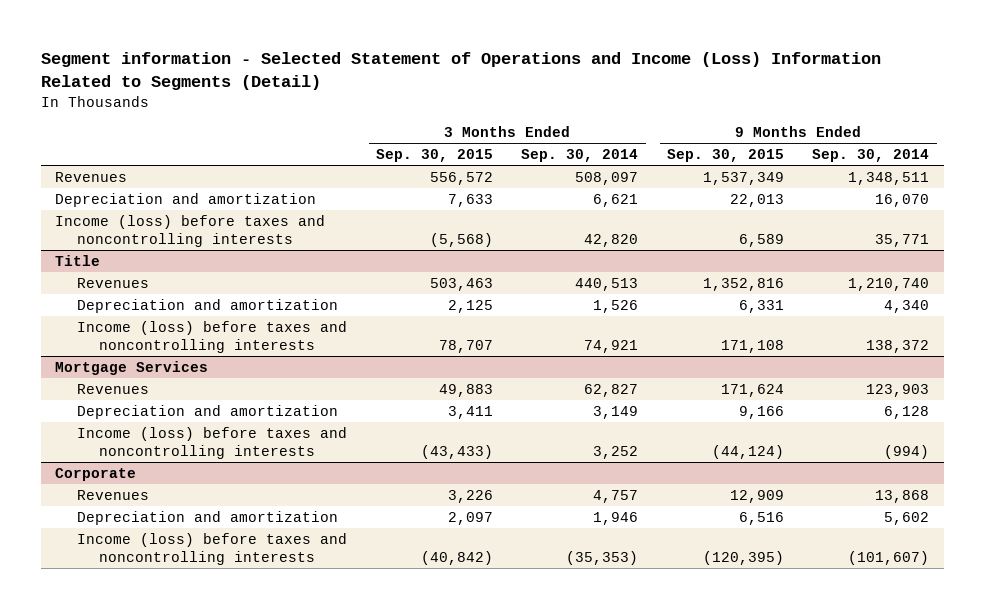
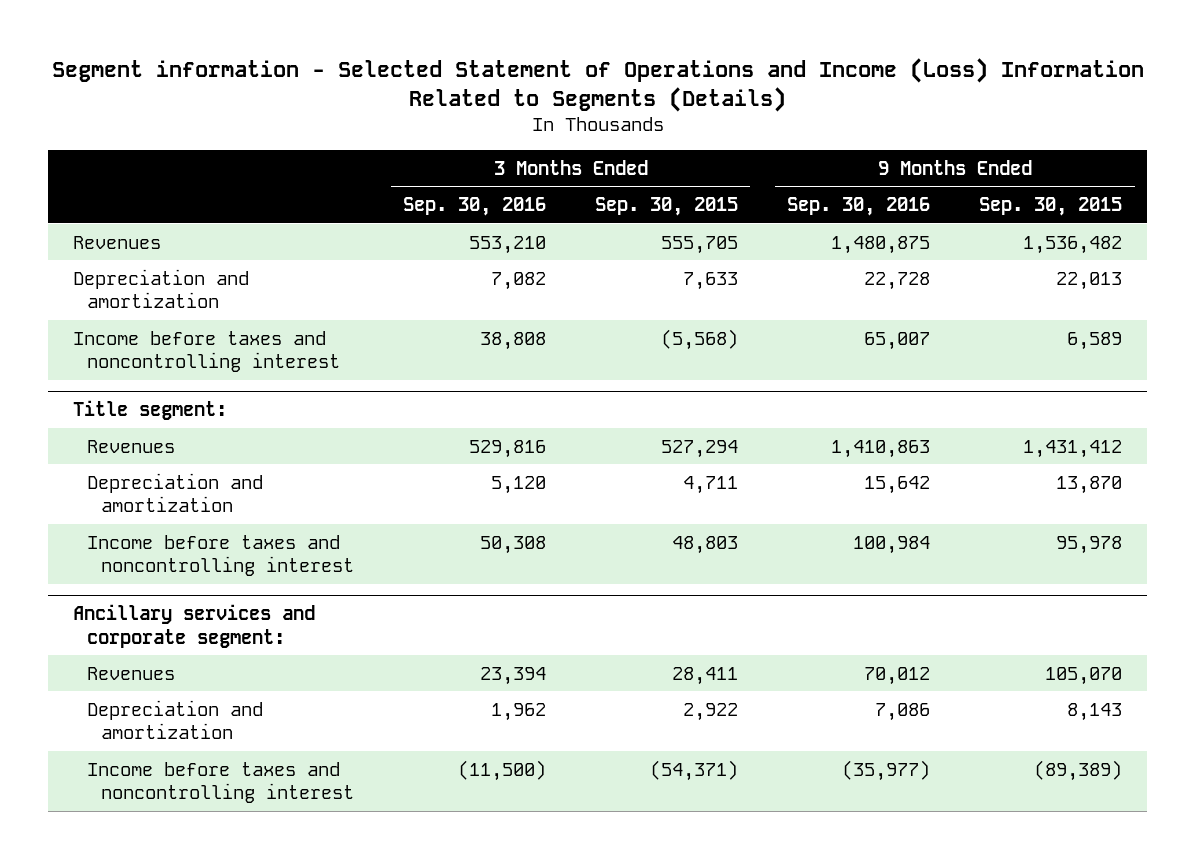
- Segment information - Selected Statement of Operations and Income (Loss) Information Related to Segments (Detail)
+ Segment information - Selected Statement of Operations and Income (Loss) Information Related to Segments (Details)
- | 3 Months Ended Sep. 30, 2015 | 3 Months Ended Sep. 30, 2014 | 9 Months Ended Sep. 30, 2015 | 9 Months Ended Sep. 30, 2014
+ | 3 Months Ended Sep. 30, 2016 | 3 Months Ended Sep. 30, 2015 | 9 Months Ended Sep. 30, 2016 | 9 Months Ended Sep. 30, 2015
- Revenues | 556,572 | 508,097 | 1,537,349 | 1,348,511
+ Revenues | 553,210 | 555,705 | 1,480,875 | 1,536,482
- Income (loss) before taxes and noncontrolling interests | (5,568) | 42,820 | 6,589 | 35,771
- Title
- Revenues | 503,463 | 440,513 | 1,352,816 | 1,210,740
- Depreciation and amortization | 2,125 | 1,526 | 6,331 | 4,340
- Income (loss) before taxes and noncontrolling interests | 78,707 | 74,921 | 171,108 | 138,372
- Mortgage Services
- Revenues | 49,883 | 62,827 | 171,624 | 123,903
- Depreciation and amortization | 3,411 | 3,149 | 9,166 | 6,128
- Income (loss) before taxes and noncontrolling interests | (43,433) | 3,252 | (44,124) | (994)
- Corporate
- Revenues | 3,226 | 4,757 | 12,909 | 13,868
- Depreciation and amortization | 2,097 | 1,946 | 6,516 | 5,602
- Income (loss) before taxes and noncontrolling interests | (40,842) | (35,353) | (120,395) | (101,607)
+ Income before taxes and noncontrolling interest | 38,808 | (5,568) | 65,007 | 6,589
+ Title segment:
+ Revenues | 529,816 | 527,294 | 1,410,863 | 1,431,412
+ Depreciation and amortization | 5,120 | 4,711 | 15,642 | 13,870
+ Income before taxes and noncontrolling interest | 50,308 | 48,803 | 100,984 | 95,978
+ Ancillary services and corporate segment:
+ Revenues | 23,394 | 28,411 | 70,012 | 105,070
+ Depreciation and amortization | 1,962 | 2,922 | 7,086 | 8,143
+ Income before taxes and noncontrolling interest | (11,500) | (54,371) | (35,977) | (89,389)

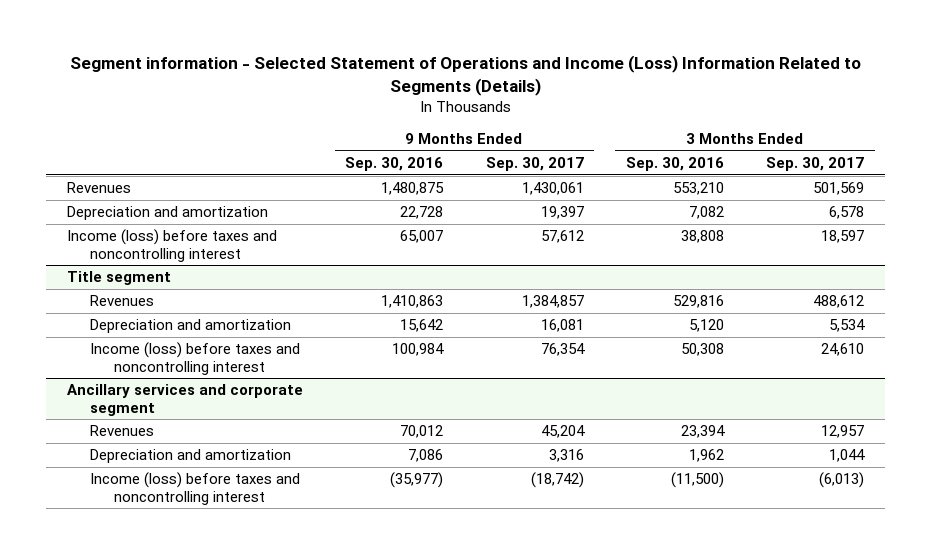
- | 3 Months Ended Sep. 30, 2016 | 3 Months Ended Sep. 30, 2015 | 9 Months Ended Sep. 30, 2016 | 9 Months Ended Sep. 30, 2015
+ | 9 Months Ended Sep. 30, 2016 | 9 Months Ended Sep. 30, 2017 | 3 Months Ended Sep. 30, 2016 | 3 Months Ended Sep. 30, 2017
- Income before taxes and noncontrolling interest | 38,808 | (5,568) | 65,007 | 6,589
- Title segment:
+ Income (loss) before taxes and noncontrolling interest | 65,007 | 57,612 | 38,808 | 18,597
+ Title segment
- Income before taxes and noncontrolling interest | 50,308 | 48,803 | 100,984 | 95,978
- Ancillary services and corporate segment:
+ Income (loss) before taxes and noncontrolling interest | 100,984 | 76,354 | 50,308 | 24,610
+ Ancillary services and corporate segment
- Income before taxes and noncontrolling interest | (11,500) | (54,371) | (35,977) | (89,389)
+ Income (loss) before taxes and noncontrolling interest | (35,977) | (18,742) | (11,500) | (6,013)

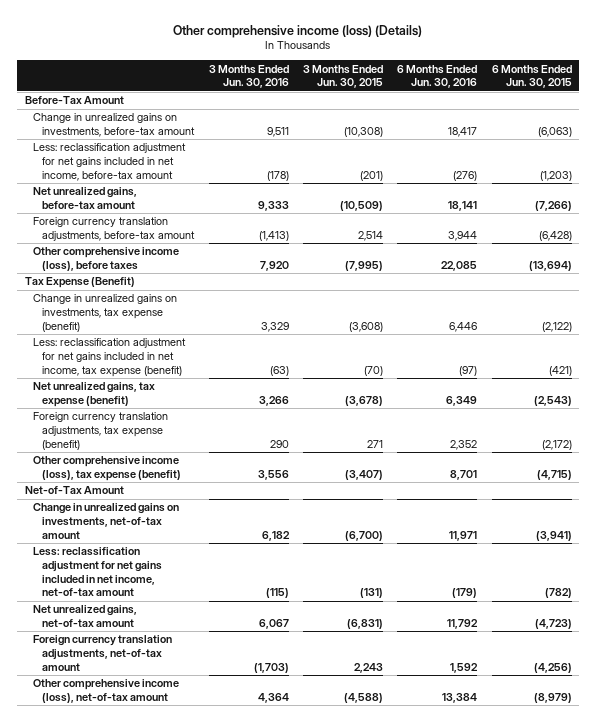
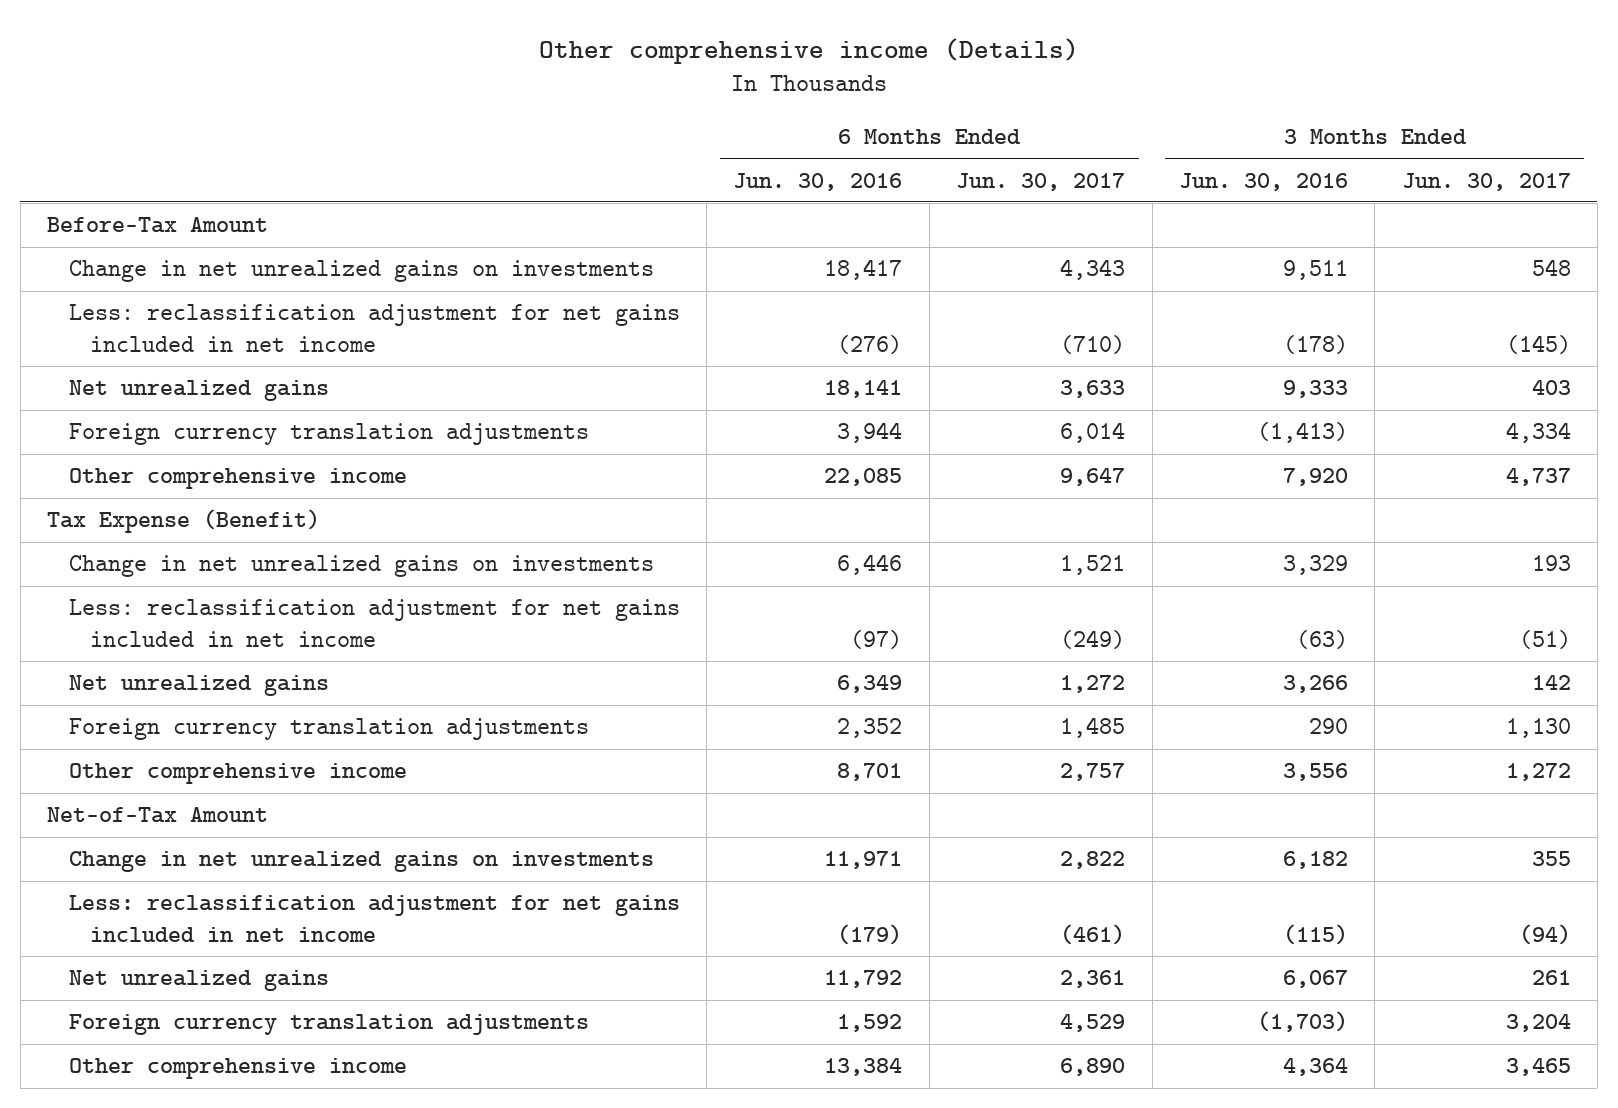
- Other comprehensive income (loss) (Details)
+ Other comprehensive income (Details)
- | 3 Months Ended Jun. 30, 2016 | 3 Months Ended Jun. 30, 2015 | 6 Months Ended Jun. 30, 2016 | 6 Months Ended Jun. 30, 2015
+ | 6 Months Ended Jun. 30, 2016 | 6 Months Ended Jun. 30, 2017 | 3 Months Ended Jun. 30, 2016 | 3 Months Ended Jun. 30, 2017
- Change in unrealized gains on investments, before-tax amount | 9,511 | (10,308) | 18,417 | (6,063)
- Less: reclassification adjustment for net gains included in net income, before-tax amount | (178) | (201) | (276) | (1,203)
- Net unrealized gains, before-tax amount | 9,333 | (10,509) | 18,141 | (7,266)
- Foreign currency translation adjustments, before-tax amount | (1,413) | 2,514 | 3,944 | (6,428)
- Other comprehensive income (loss), before taxes | 7,920 | (7,995) | 22,085 | (13,694)
+ Change in net unrealized gains on investments | 18,417 | 4,343 | 9,511 | 548
+ Less: reclassification adjustment for net gains included in net income | (276) | (710) | (178) | (145)
+ Net unrealized gains | 18,141 | 3,633 | 9,333 | 403
+ Foreign currency translation adjustments | 3,944 | 6,014 | (1,413) | 4,334
+ Other comprehensive income | 22,085 | 9,647 | 7,920 | 4,737
- Change in unrealized gains on investments, tax expense (benefit) | 3,329 | (3,608) | 6,446 | (2,122)
- Less: reclassification adjustment for net gains included in net income, tax expense (benefit) | (63) | (70) | (97) | (421)
- Net unrealized gains, tax expense (benefit) | 3,266 | (3,678) | 6,349 | (2,543)
- Foreign currency translation adjustments, tax expense (benefit) | 290 | 271 | 2,352 | (2,172)
- Other comprehensive income (loss), tax expense (benefit) | 3,556 | (3,407) | 8,701 | (4,715)
+ Change in net unrealized gains on investments | 6,446 | 1,521 | 3,329 | 193
+ Less: reclassification adjustment for net gains included in net income | (97) | (249) | (63) | (51)
+ Net unrealized gains | 6,349 | 1,272 | 3,266 | 142
+ Foreign currency translation adjustments | 2,352 | 1,485 | 290 | 1,130
+ Other comprehensive income | 8,701 | 2,757 | 3,556 | 1,272
- Change in unrealized gains on investments, net-of-tax amount | 6,182 | (6,700) | 11,971 | (3,941)
- Less: reclassification adjustment for net gains included in net income, net-of-tax amount | (115) | (131) | (179) | (782)
- Net unrealized gains, net-of-tax amount | 6,067 | (6,831) | 11,792 | (4,723)
- Foreign currency translation adjustments, net-of-tax amount | (1,703) | 2,243 | 1,592 | (4,256)
- Other comprehensive income (loss), net-of-tax amount | 4,364 | (4,588) | 13,384 | (8,979)
+ Change in net unrealized gains on investments | 11,971 | 2,822 | 6,182 | 355
+ Less: reclassification adjustment for net gains included in net income | (179) | (461) | (115) | (94)
+ Net unrealized gains | 11,792 | 2,361 | 6,067 | 261
+ Foreign currency translation adjustments | 1,592 | 4,529 | (1,703) | 3,204
+ Other comprehensive income | 13,384 | 6,890 | 4,364 | 3,465

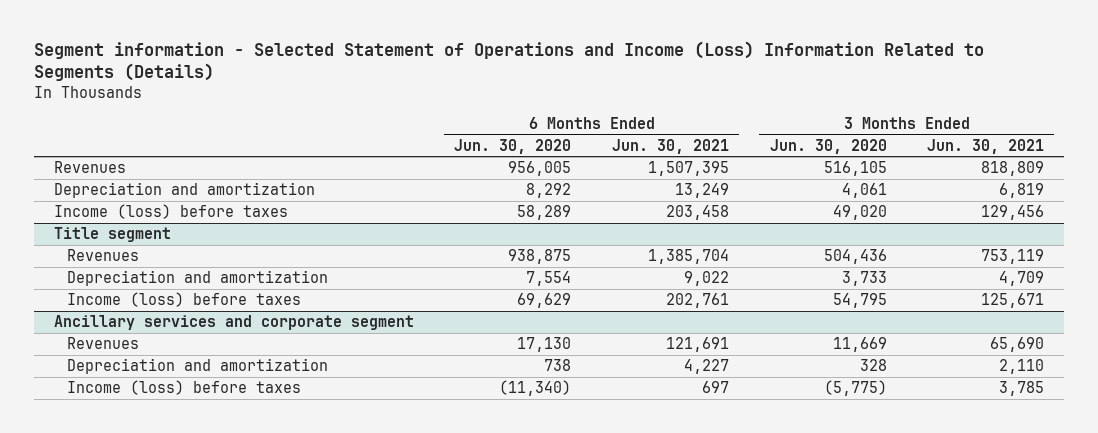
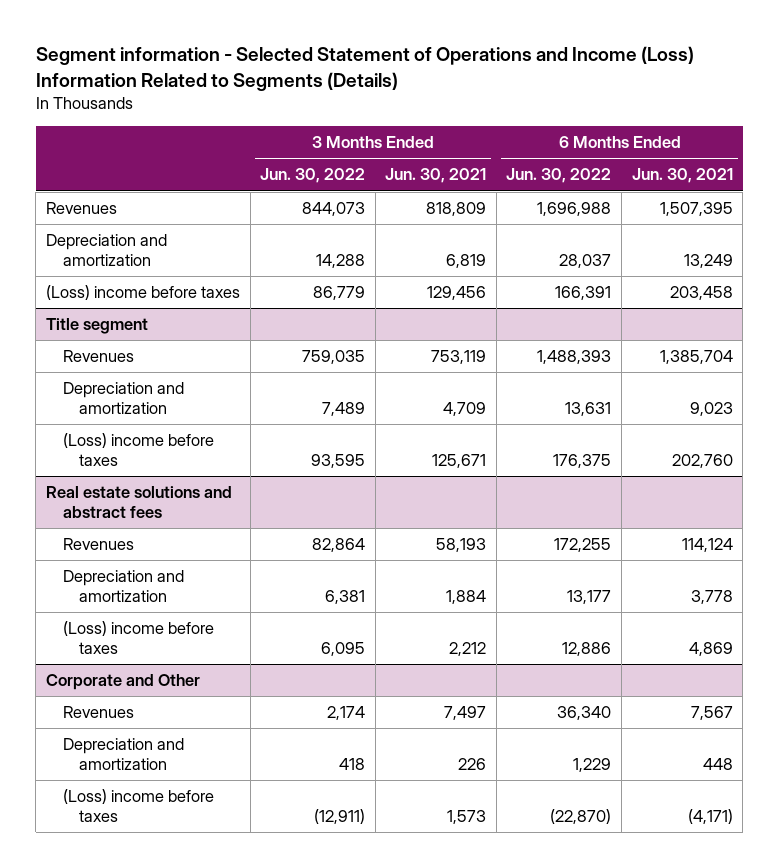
- | 6 Months Ended Jun. 30, 2020 | 6 Months Ended Jun. 30, 2021 | 3 Months Ended Jun. 30, 2020 | 3 Months Ended Jun. 30, 2021
+ | 3 Months Ended Jun. 30, 2022 | 3 Months Ended Jun. 30, 2021 | 6 Months Ended Jun. 30, 2022 | 6 Months Ended Jun. 30, 2021
- Income (loss) before taxes | 58,289 | 203,458 | 49,020 | 129,456
+ (Loss) income before taxes | 86,779 | 129,456 | 166,391 | 203,458
@ Title segment
- Depreciation and amortization | 7,554 | 9,022 | 3,733 | 4,709
- Income (loss) before taxes | 69,629 | 202,761 | 54,795 | 125,671
- Ancillary services and corporate segment
- Revenues | 17,130 | 121,691 | 11,669 | 65,690
- Depreciation and amortization | 738 | 4,227 | 328 | 2,110
- Income (loss) before taxes | (11,340) | 697 | (5,775) | 3,785
@ Title segment
+ Depreciation and amortization | 7,489 | 4,709 | 13,631 | 9,023
+ (Loss) income before taxes | 93,595 | 125,671 | 176,375 | 202,760
+ Real estate solutions and abstract fees
+ Revenues | 82,864 | 58,193 | 172,255 | 114,124
+ Depreciation and amortization | 6,381 | 1,884 | 13,177 | 3,778
+ (Loss) income before taxes | 6,095 | 2,212 | 12,886 | 4,869
+ Corporate and Other
+ Revenues | 2,174 | 7,497 | 36,340 | 7,567
+ Depreciation and amortization | 418 | 226 | 1,229 | 448
+ (Loss) income before taxes | (12,911) | 1,573 | (22,870) | (4,171)

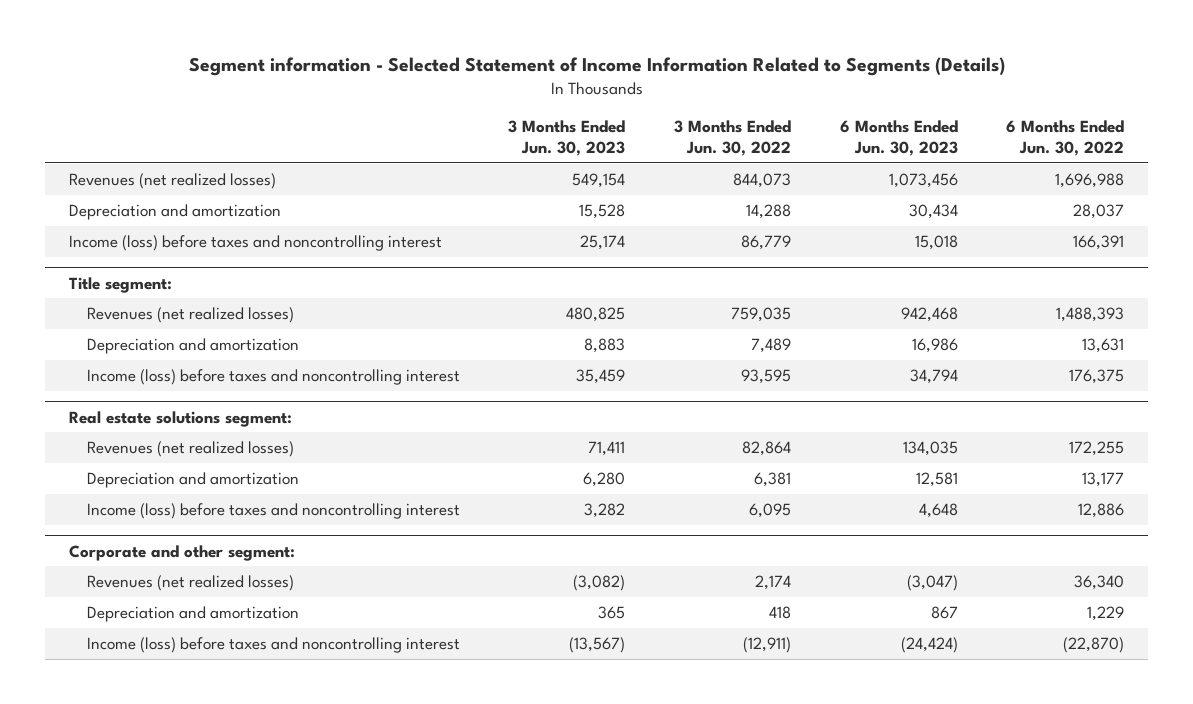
- Segment information - Selected Statement of Operations and Income (Loss) Information Related to Segments (Details)
+ Segment information - Selected Statement of Income Information Related to Segments (Details)
- | 3 Months Ended Jun. 30, 2022 | 3 Months Ended Jun. 30, 2021 | 6 Months Ended Jun. 30, 2022 | 6 Months Ended Jun. 30, 2021
+ | 3 Months Ended Jun. 30, 2023 | 3 Months Ended Jun. 30, 2022 | 6 Months Ended Jun. 30, 2023 | 6 Months Ended Jun. 30, 2022
- Revenues | 844,073 | 818,809 | 1,696,988 | 1,507,395
+ Revenues (net realized losses) | 549,154 | 844,073 | 1,073,456 | 1,696,988
- (Loss) income before taxes | 86,779 | 129,456 | 166,391 | 203,458
- Title segment
- Revenues | 759,035 | 753,119 | 1,488,393 | 1,385,704
+ Income (loss) before taxes and noncontrolling interest | 25,174 | 86,779 | 15,018 | 166,391
+ Title segment:
+ Revenues (net realized losses) | 480,825 | 759,035 | 942,468 | 1,488,393
- (Loss) income before taxes | 93,595 | 125,671 | 176,375 | 202,760
- Real estate solutions and abstract fees
- Revenues | 82,864 | 58,193 | 172,255 | 114,124
+ Income (loss) before taxes and noncontrolling interest | 35,459 | 93,595 | 34,794 | 176,375
+ Real estate solutions segment:
+ Revenues (net realized losses) | 71,411 | 82,864 | 134,035 | 172,255
- (Loss) income before taxes | 6,095 | 2,212 | 12,886 | 4,869
- Corporate and Other
- Revenues | 2,174 | 7,497 | 36,340 | 7,567
+ Income (loss) before taxes and noncontrolling interest | 3,282 | 6,095 | 4,648 | 12,886
+ Corporate and other segment:
+ Revenues (net realized losses) | (3,082) | 2,174 | (3,047) | 36,340
- (Loss) income before taxes | (12,911) | 1,573 | (22,870) | (4,171)
+ Income (loss) before taxes and noncontrolling interest | (13,567) | (12,911) | (24,424) | (22,870)

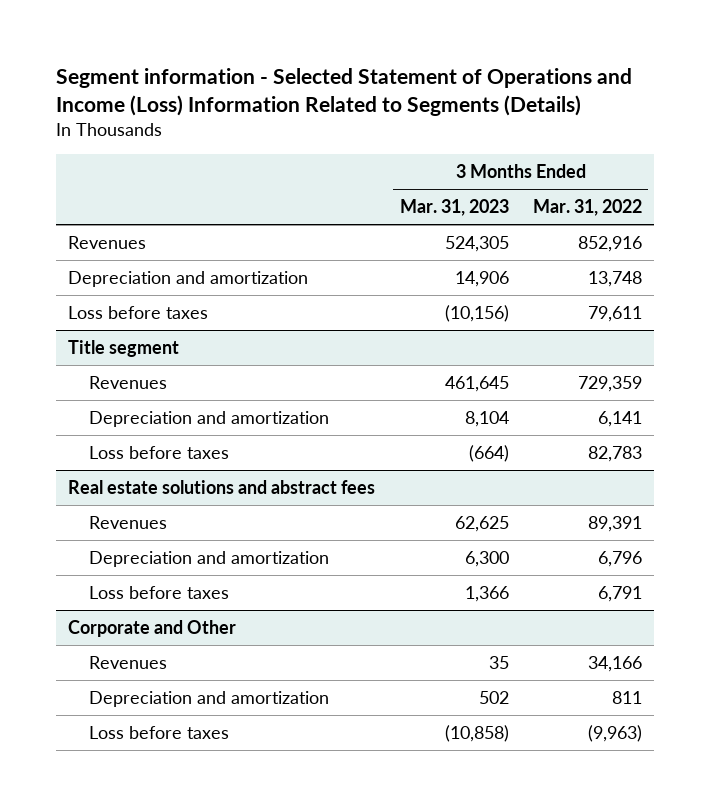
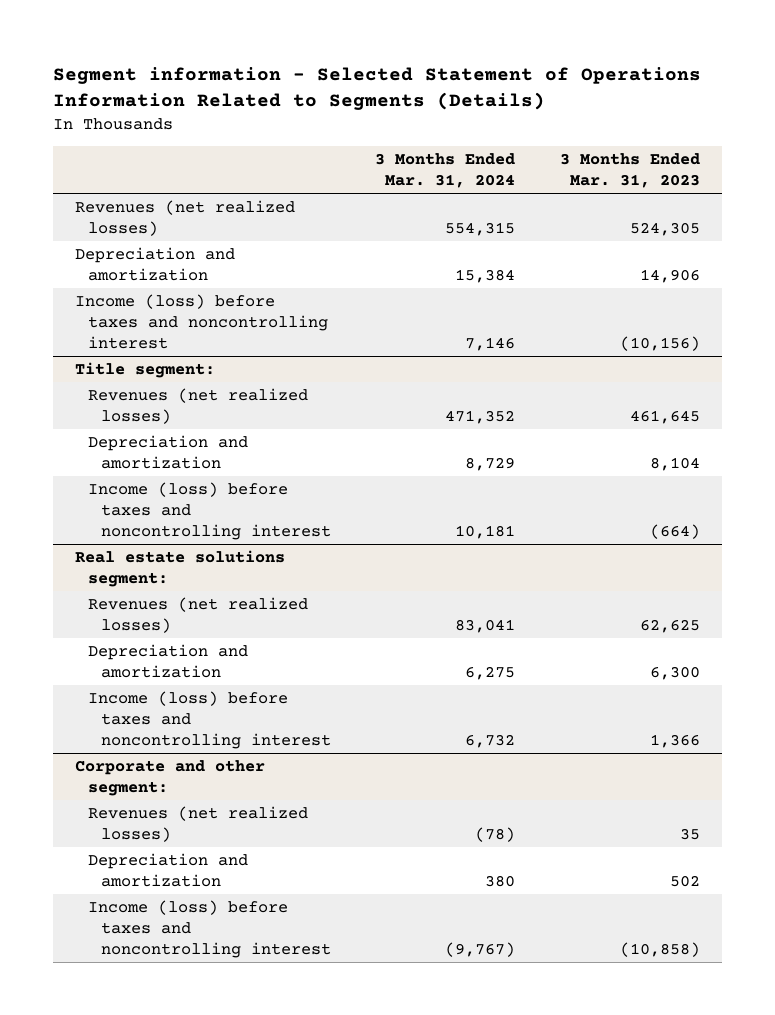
- Segment information - Selected Statement of Operations and Income (Loss) Information Related to Segments (Details)
+ Segment information - Selected Statement of Operations Information Related to Segments (Details)
- | 3 Months Ended Mar. 31, 2023 | 3 Months Ended Mar. 31, 2022
+ | 3 Months Ended Mar. 31, 2024 | 3 Months Ended Mar. 31, 2023
- Revenues | 524,305 | 852,916
+ Revenues (net realized losses) | 554,315 | 524,305
- Loss before taxes | (10,156) | 79,611
- Title segment
- Revenues | 461,645 | 729,359
+ Income (loss) before taxes and noncontrolling interest | 7,146 | (10,156)
+ Title segment:
+ Revenues (net realized losses) | 471,352 | 461,645
- Loss before taxes | (664) | 82,783
- Real estate solutions and abstract fees
- Revenues | 62,625 | 89,391
+ Income (loss) before taxes and noncontrolling interest | 10,181 | (664)
+ Real estate solutions segment:
+ Revenues (net realized losses) | 83,041 | 62,625
- Loss before taxes | 1,366 | 6,791
- Corporate and Other
- Revenues | 35 | 34,166
+ Income (loss) before taxes and noncontrolling interest | 6,732 | 1,366
+ Corporate and other segment:
+ Revenues (net realized losses) | (78) | 35
- Loss before taxes | (10,858) | (9,963)
+ Income (loss) before taxes and noncontrolling interest | (9,767) | (10,858)

